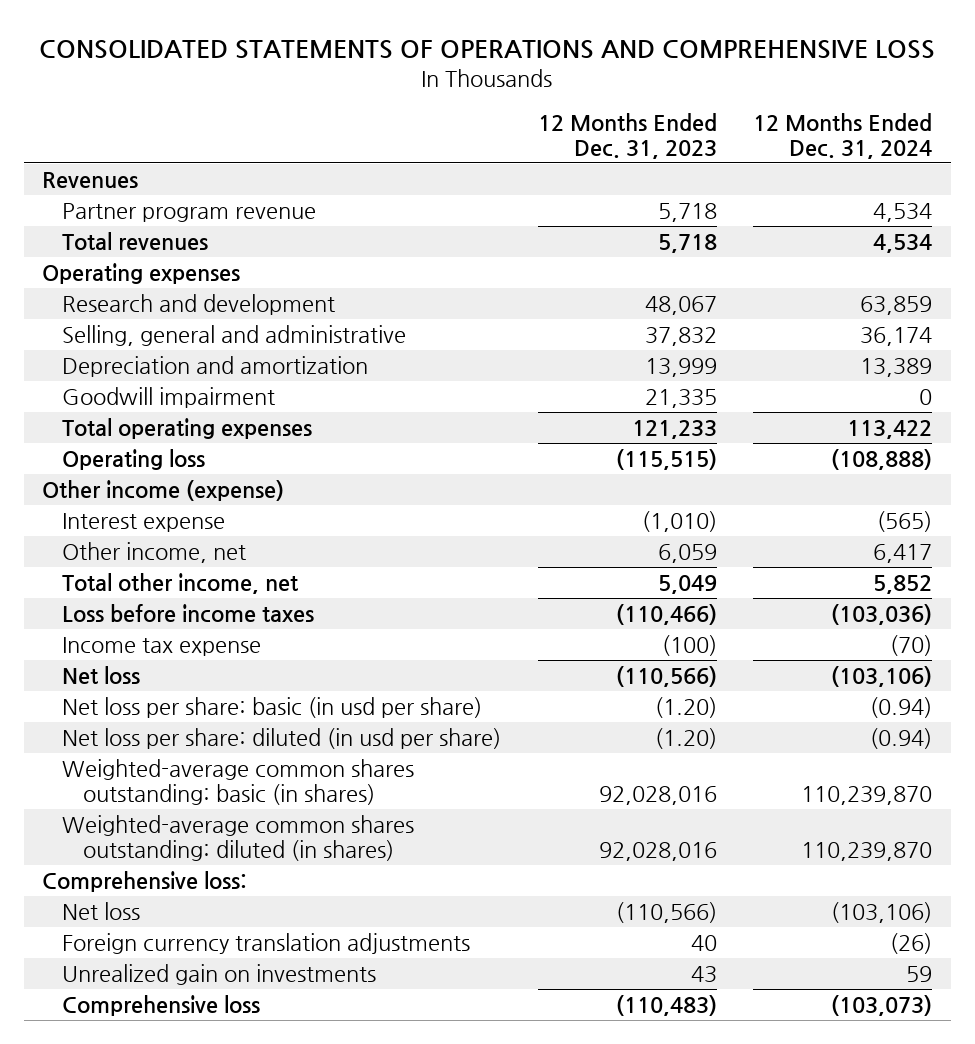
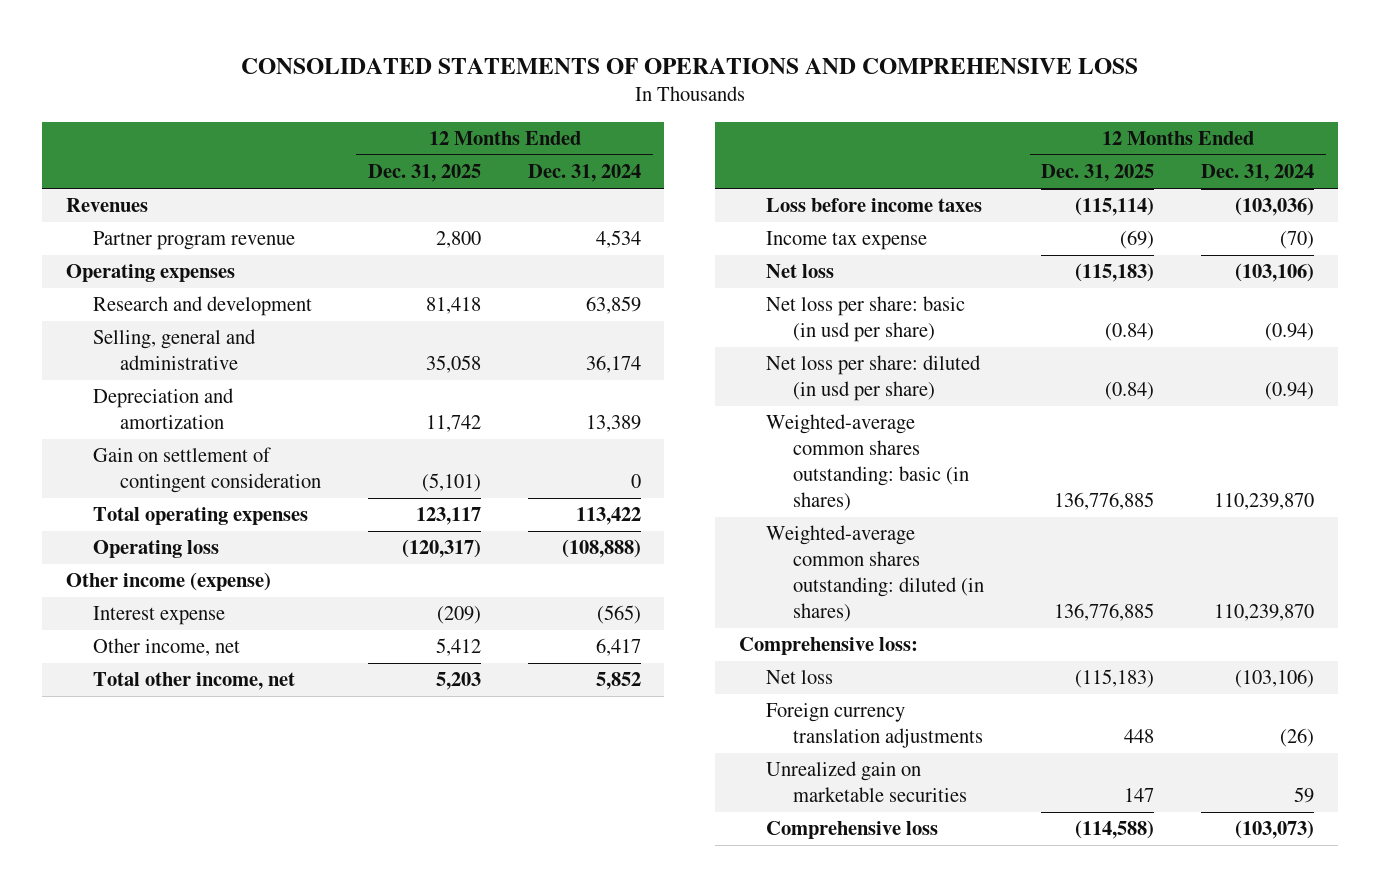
- | 12 Months Ended Dec. 31, 2023 | 12 Months Ended Dec. 31, 2024
+ | 12 Months Ended Dec. 31, 2025 | 12 Months Ended Dec. 31, 2024
- Total revenues | 5,718 | 4,534
- Goodwill impairment | 21,335 | 0
+ Gain on settlement of contingent consideration | (5,101) | 0
- Unrealized gain on investments | 43 | 59
+ Unrealized gain on marketable securities | 147 | 59

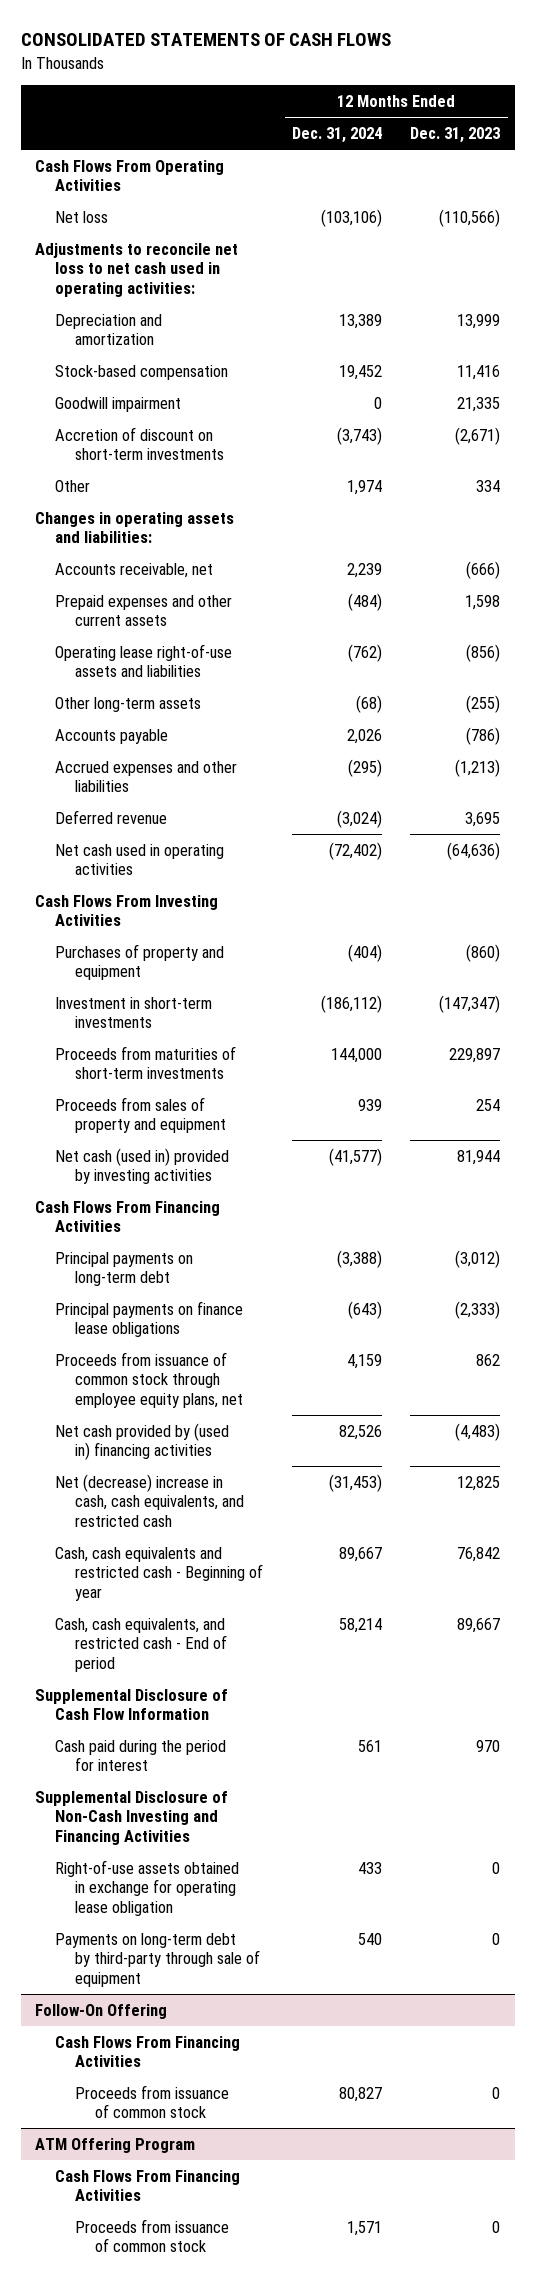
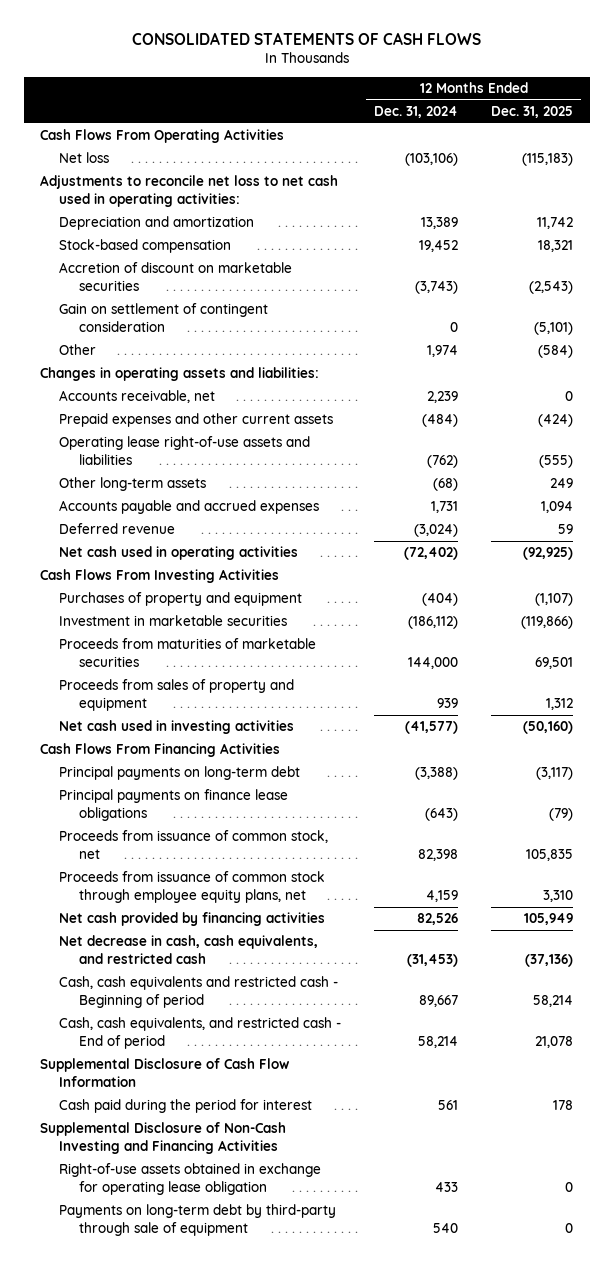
- | 12 Months Ended Dec. 31, 2024 | 12 Months Ended Dec. 31, 2023
+ | 12 Months Ended Dec. 31, 2024 | 12 Months Ended Dec. 31, 2025
- Goodwill impairment | 0 | 21,335
- Accretion of discount on short-term investments | (3,743) | (2,671)
+ Accretion of discount on marketable securities | (3,743) | (2,543)
+ Gain on settlement of contingent consideration | 0 | (5,101)
- Accounts payable | 2,026 | (786)
- Accrued expenses and other liabilities | (295) | (1,213)
+ Accounts payable and accrued expenses | 1,731 | 1,094
- Investment in short-term investments | (186,112) | (147,347)
- Proceeds from maturities of short-term investments | 144,000 | 229,897
+ Investment in marketable securities | (186,112) | (119,866)
+ Proceeds from maturities of marketable securities | 144,000 | 69,501
- Net cash (used in) provided by investing activities | (41,577) | 81,944
+ Net cash used in investing activities | (41,577) | (50,160)
+ Proceeds from issuance of common stock, net | 82,398 | 105,835
- Net cash provided by (used in) financing activities | 82,526 | (4,483)
- Net (decrease) increase in cash, cash equivalents, and restricted cash | (31,453) | 12,825
- Cash, cash equivalents and restricted cash - Beginning of year | 89,667 | 76,842
+ Net cash provided by financing activities | 82,526 | 105,949
+ Net decrease in cash, cash equivalents, and restricted cash | (31,453) | (37,136)
+ Cash, cash equivalents and restricted cash - Beginning of period | 89,667 | 58,214
- Follow-On Offering
- Cash Flows From Financing Activities
- Proceeds from issuance of common stock | 80,827 | 0
- ATM Offering Program
- Cash Flows From Financing Activities
- Proceeds from issuance of common stock | 1,571 | 0

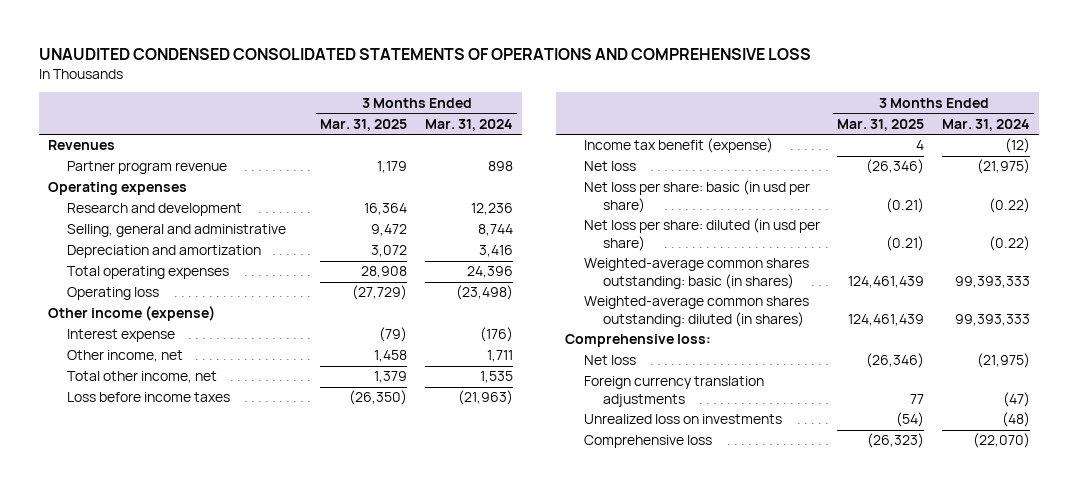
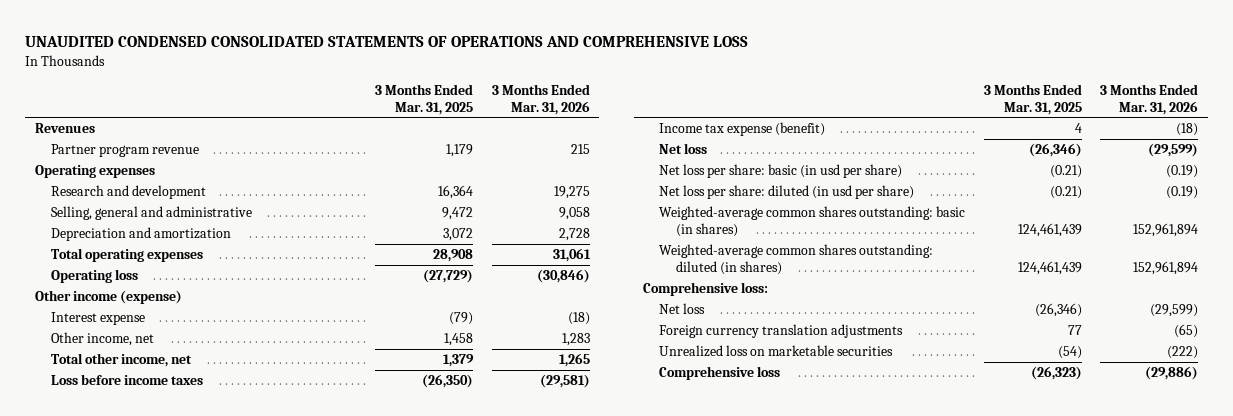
- | 3 Months Ended Mar. 31, 2025 | 3 Months Ended Mar. 31, 2024
+ | 3 Months Ended Mar. 31, 2025 | 3 Months Ended Mar. 31, 2026
- Income tax benefit (expense) | 4 | (12)
+ Income tax expense (benefit) | 4 | (18)
- Unrealized loss on investments | (54) | (48)
+ Unrealized loss on marketable securities | (54) | (222)

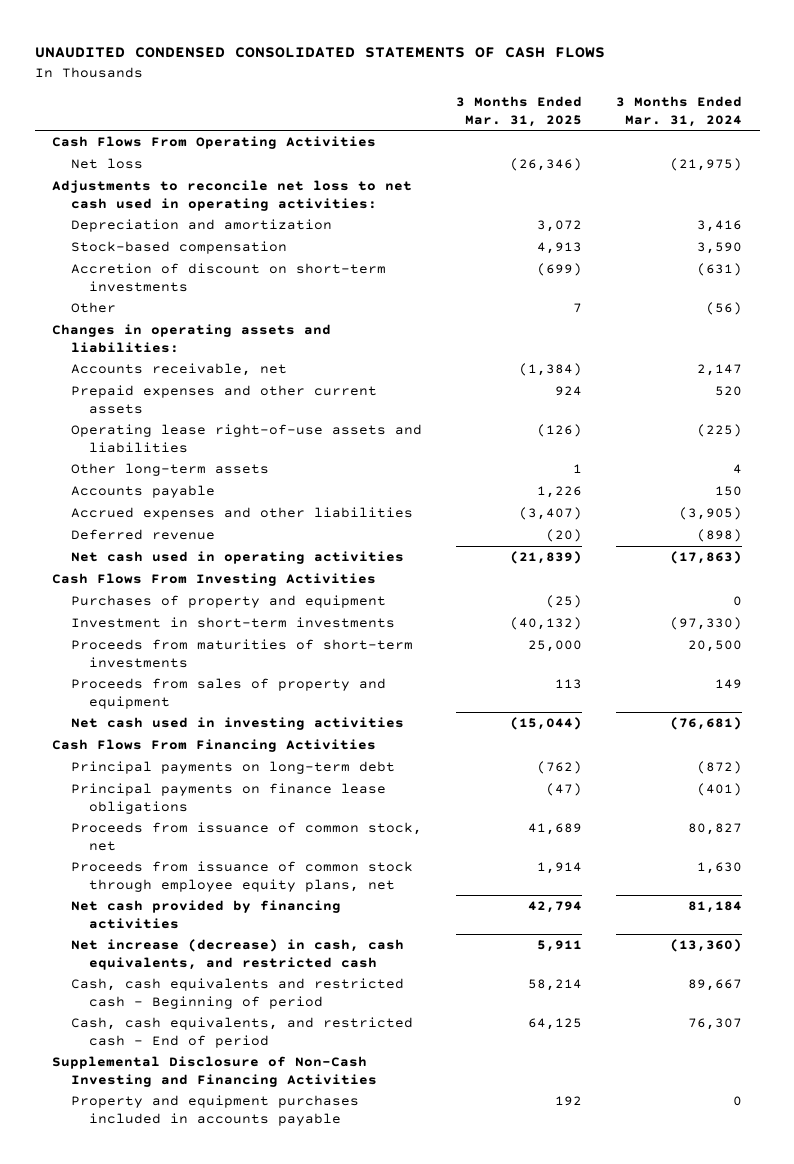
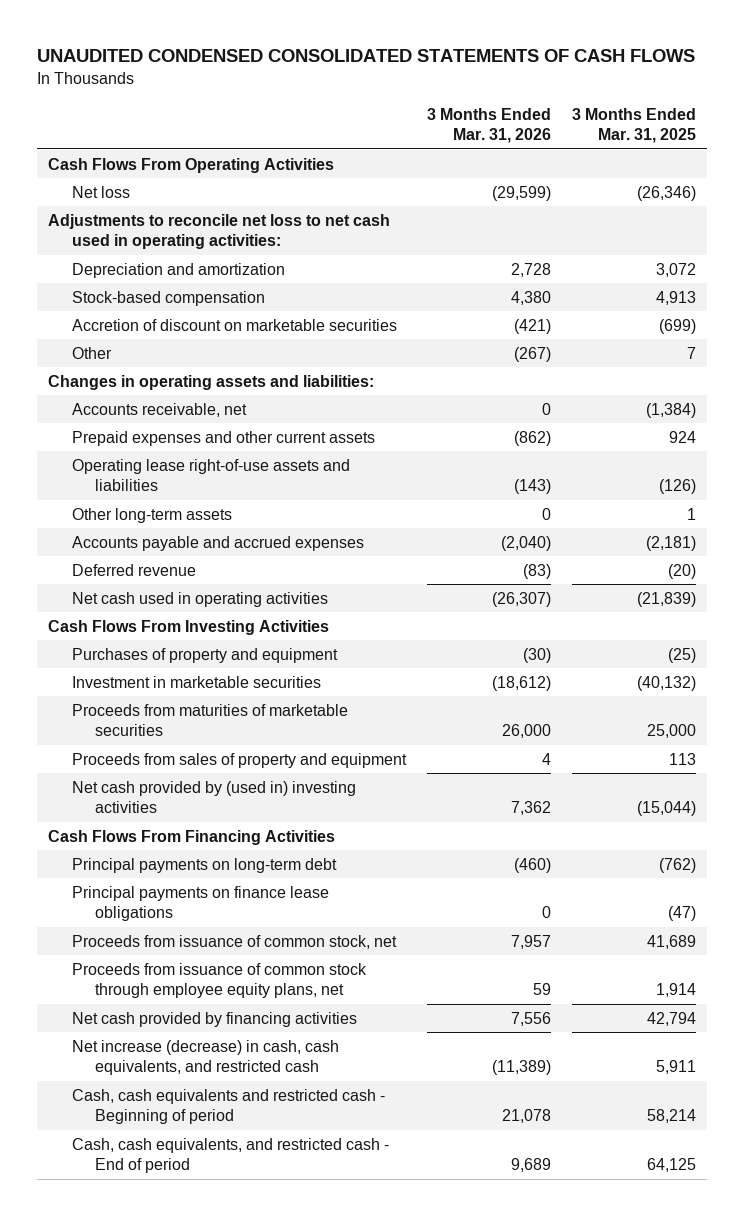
- | 3 Months Ended Mar. 31, 2025 | 3 Months Ended Mar. 31, 2024
+ | 3 Months Ended Mar. 31, 2026 | 3 Months Ended Mar. 31, 2025
- Accretion of discount on short-term investments | (699) | (631)
+ Accretion of discount on marketable securities | (421) | (699)
- Accounts payable | 1,226 | 150
- Accrued expenses and other liabilities | (3,407) | (3,905)
+ Accounts payable and accrued expenses | (2,040) | (2,181)
- Investment in short-term investments | (40,132) | (97,330)
- Proceeds from maturities of short-term investments | 25,000 | 20,500
+ Investment in marketable securities | (18,612) | (40,132)
+ Proceeds from maturities of marketable securities | 26,000 | 25,000
- Net cash used in investing activities | (15,044) | (76,681)
+ Net cash provided by (used in) investing activities | 7,362 | (15,044)
- Supplemental Disclosure of Non-Cash Investing and Financing Activities
- Property and equipment purchases included in accounts payable | 192 | 0

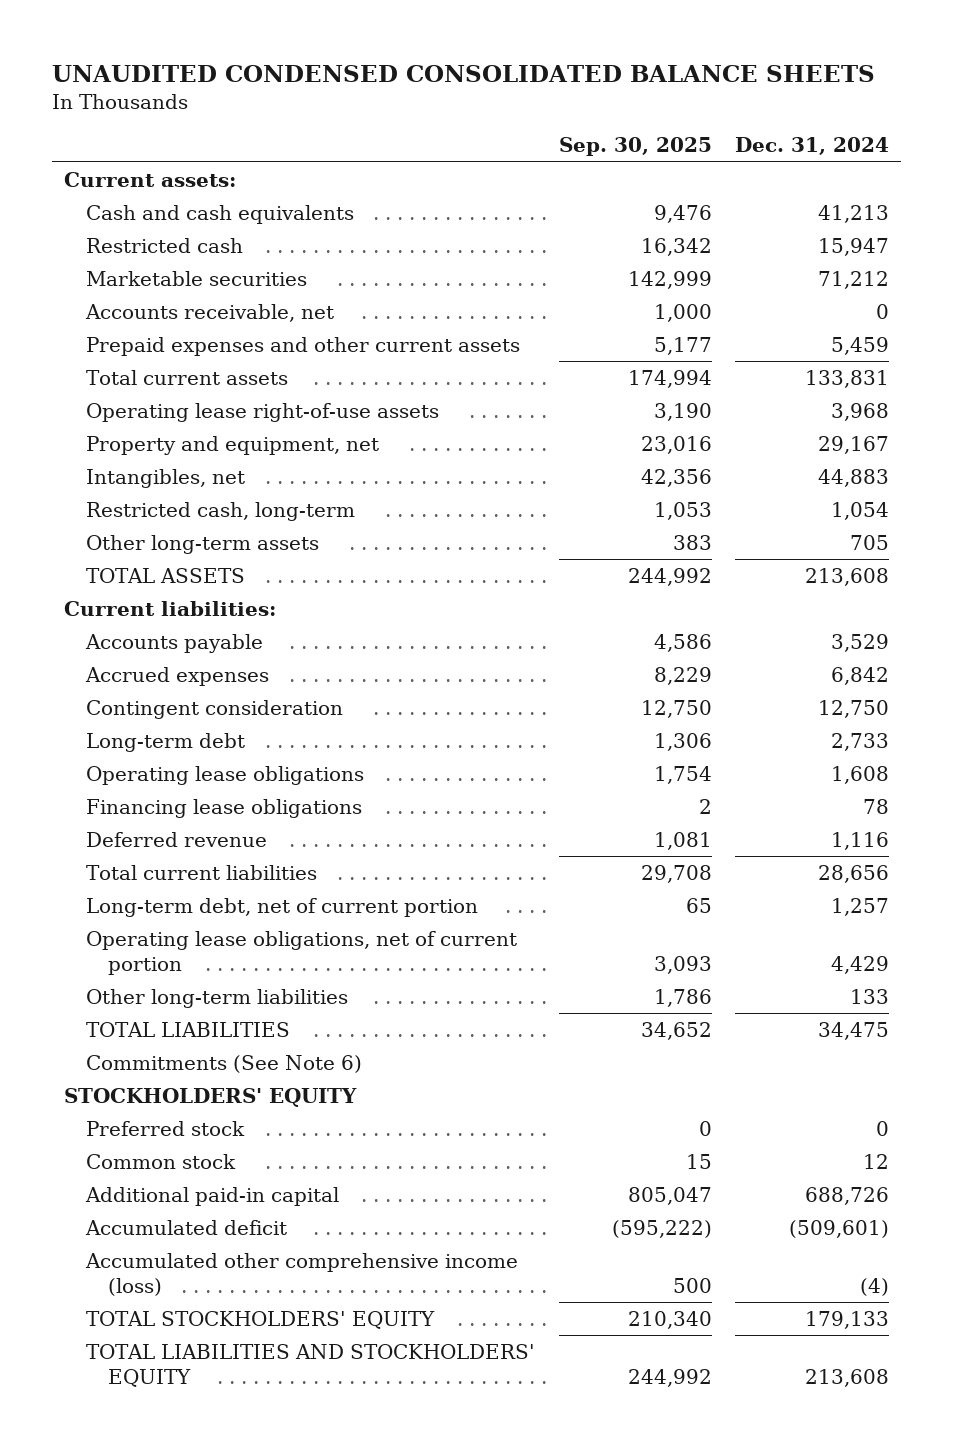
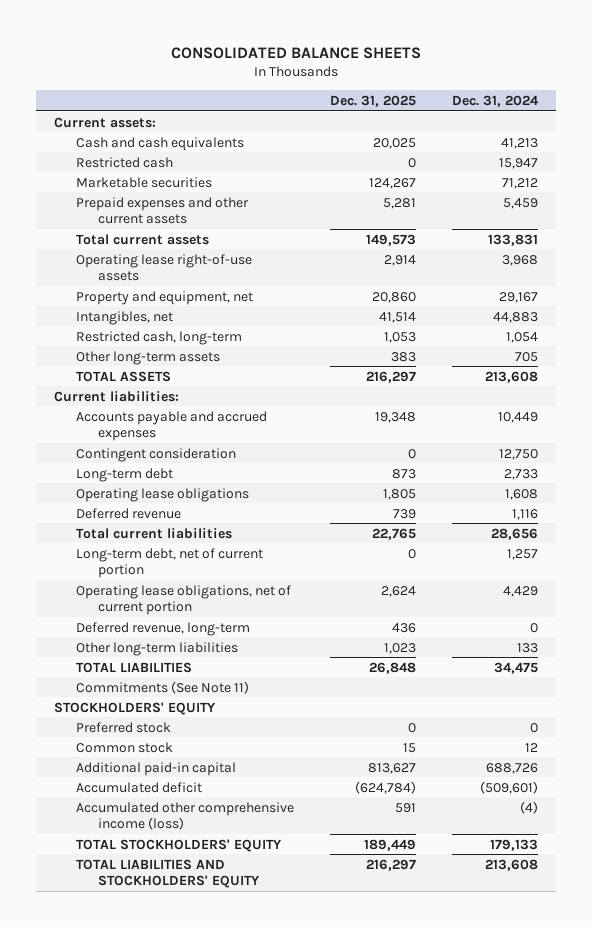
- UNAUDITED CONDENSED CONSOLIDATED BALANCE SHEETS
+ CONSOLIDATED BALANCE SHEETS
- | Sep. 30, 2025 | Dec. 31, 2024
+ | Dec. 31, 2025 | Dec. 31, 2024
- Accounts receivable, net | 1,000 | 0
- Accounts payable | 4,586 | 3,529
- Accrued expenses | 8,229 | 6,842
+ Accounts payable and accrued expenses | 19,348 | 10,449
- Financing lease obligations | 2 | 78
+ Deferred revenue, long-term | 436 | 0
- Commitments (See Note 6)
+ Commitments (See Note 11)

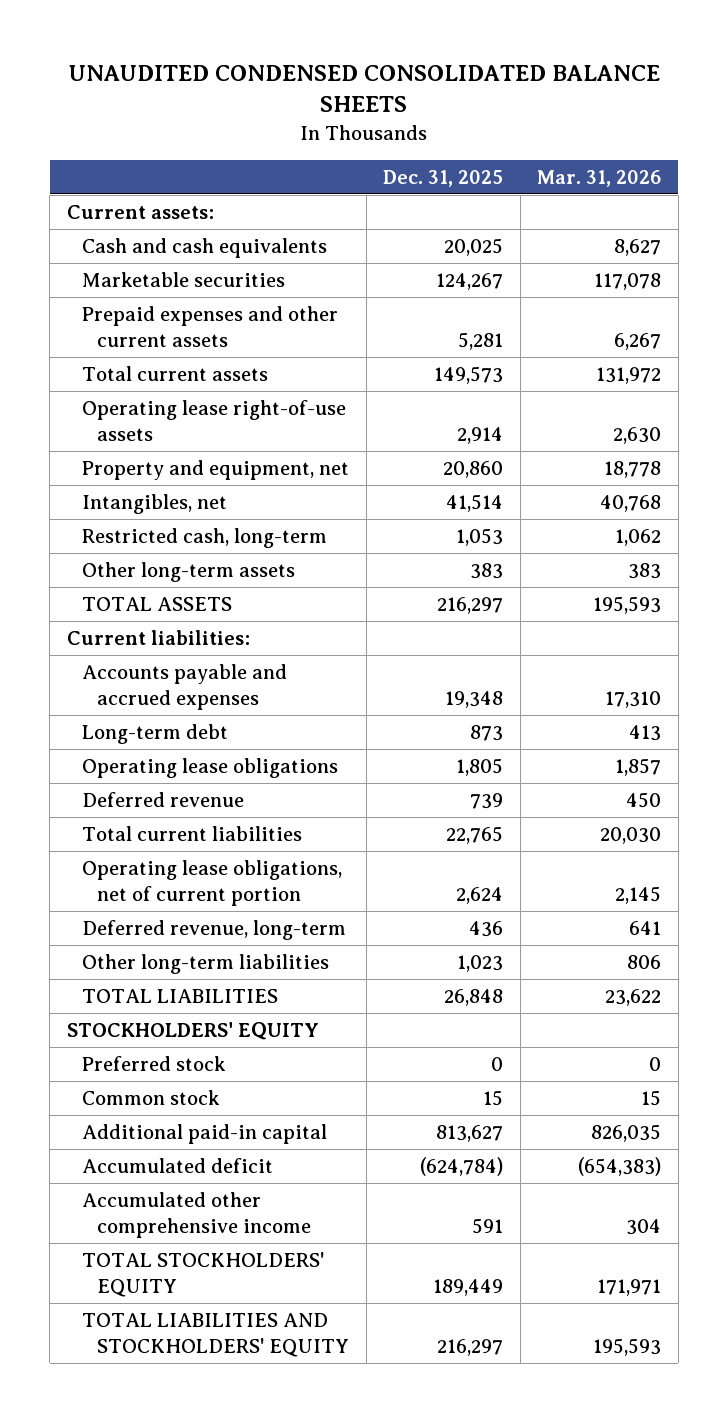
- CONSOLIDATED BALANCE SHEETS
+ UNAUDITED CONDENSED CONSOLIDATED BALANCE SHEETS
- | Dec. 31, 2025 | Dec. 31, 2024
+ | Dec. 31, 2025 | Mar. 31, 2026
- Restricted cash | 0 | 15,947
- Contingent consideration | 0 | 12,750
- Long-term debt, net of current portion | 0 | 1,257
- Commitments (See Note 11)
- Accumulated other comprehensive income (loss) | 591 | (4)
+ Accumulated other comprehensive income | 591 | 304

